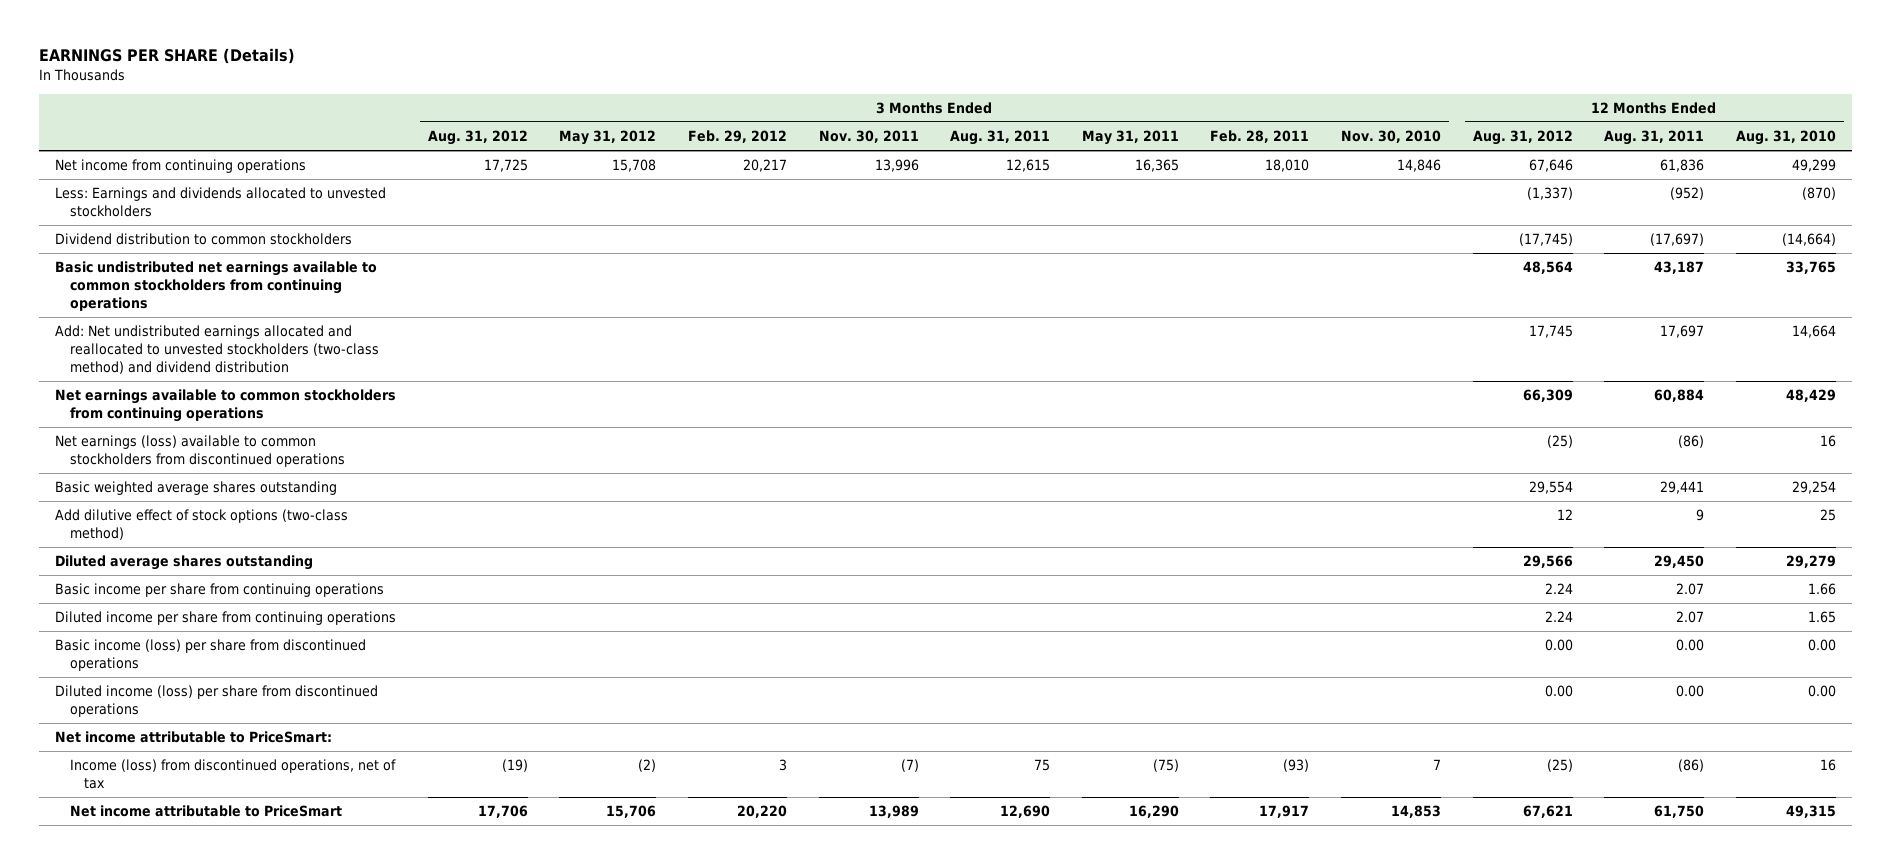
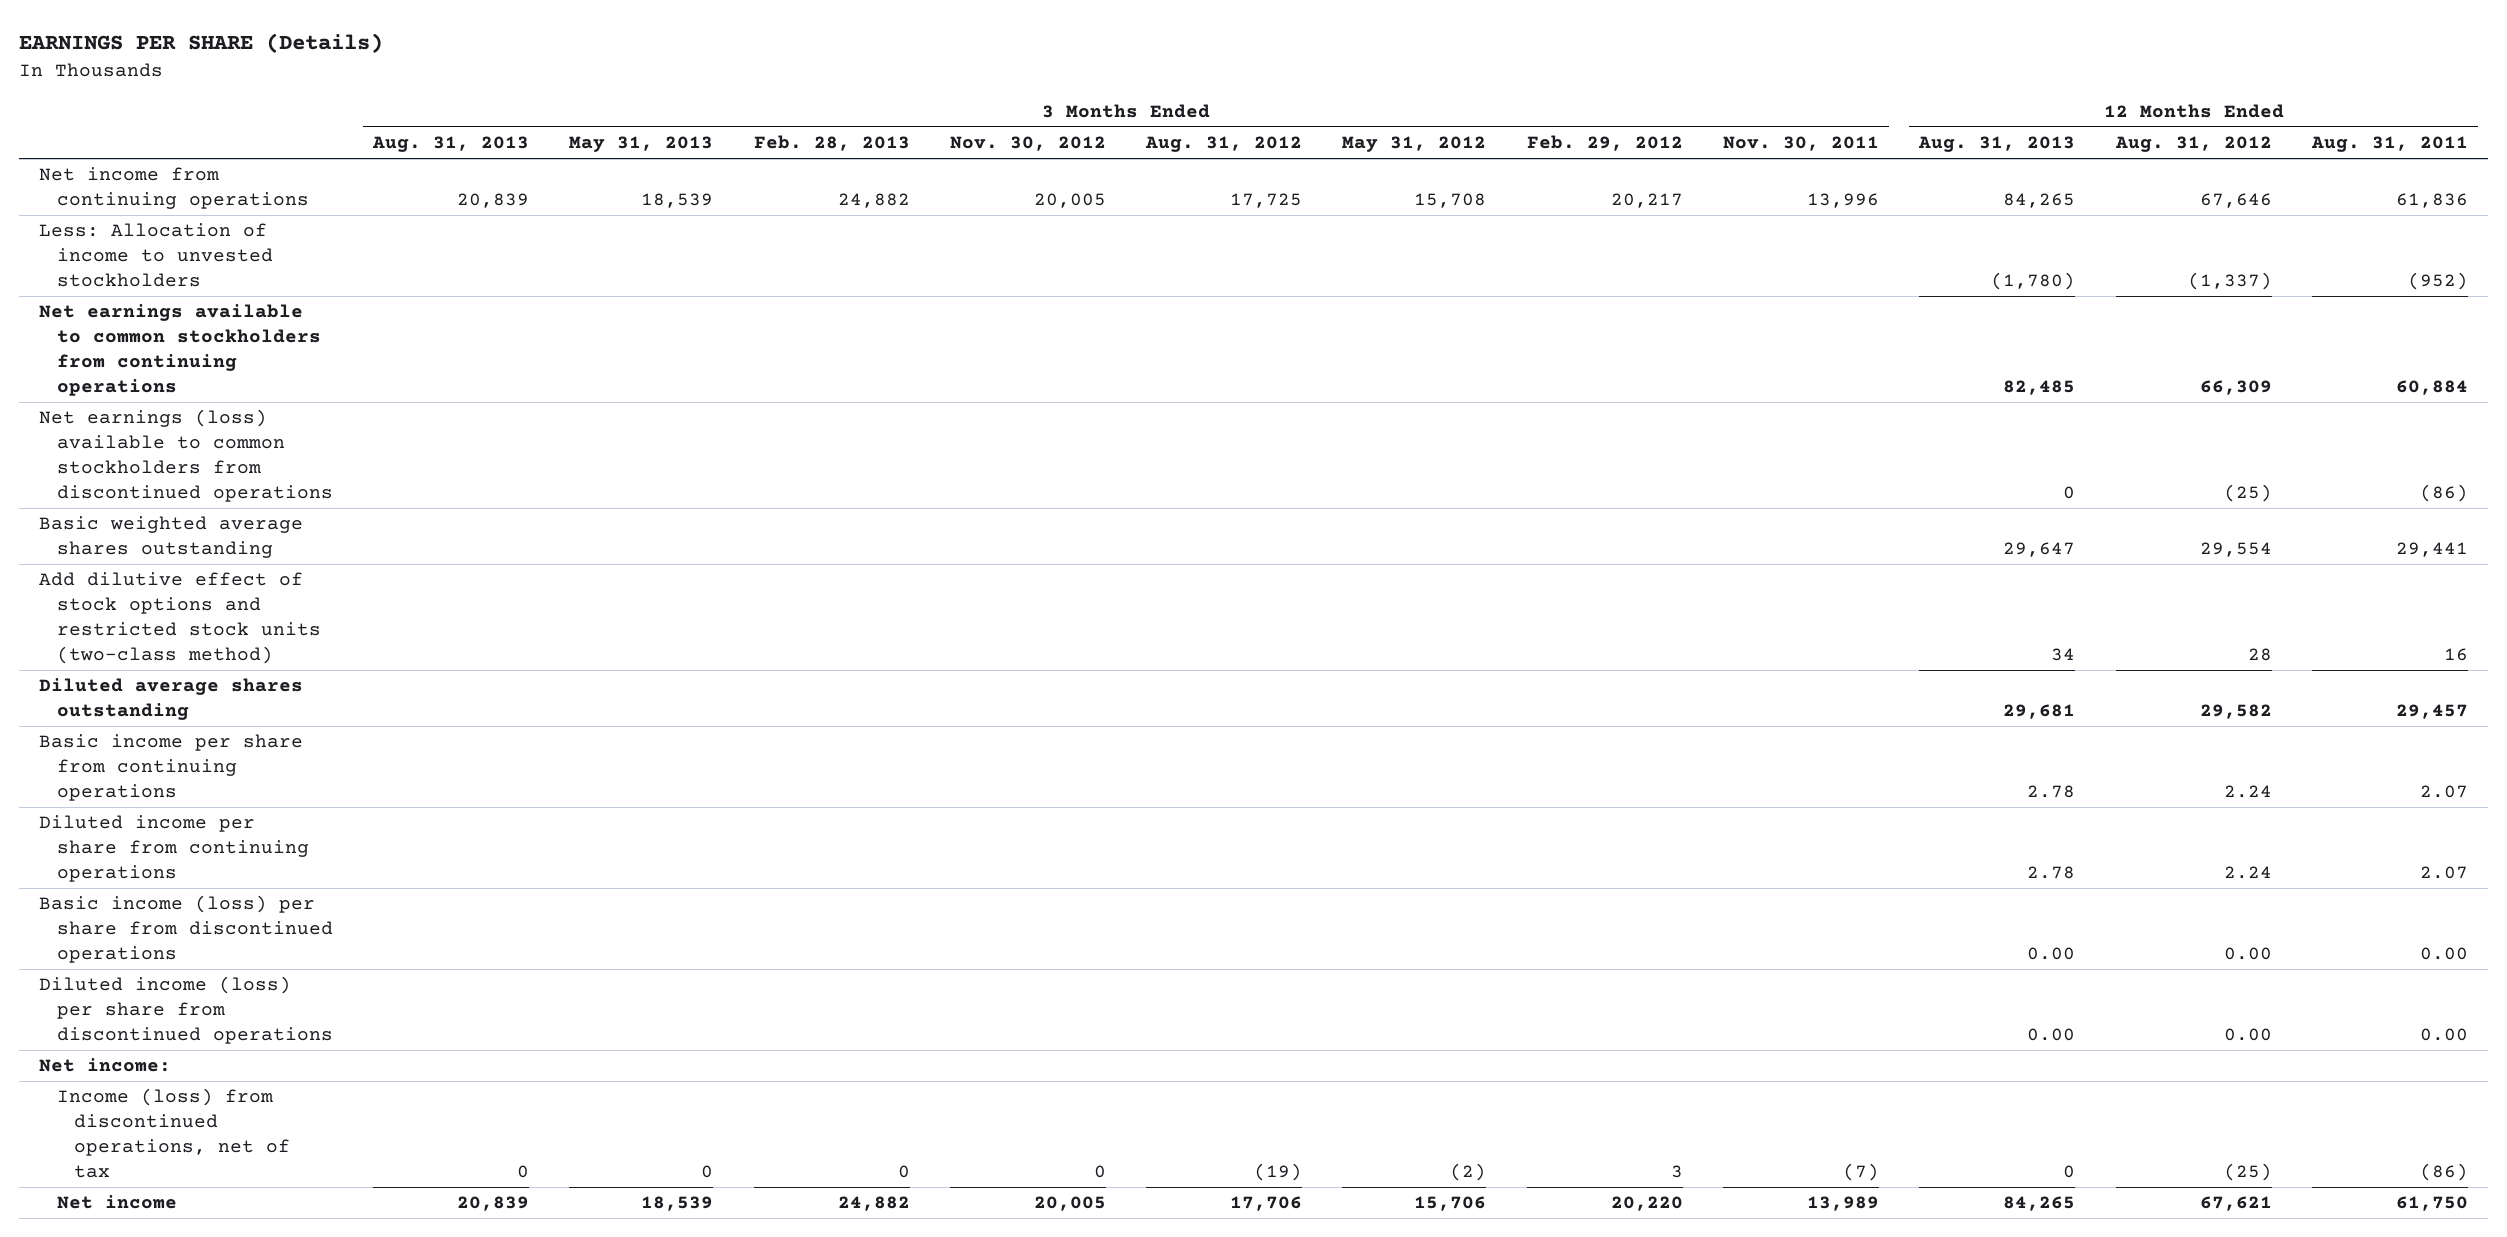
- | 3 Months Ended Aug. 31, 2012 | 3 Months Ended May 31, 2012 | 3 Months Ended Feb. 29, 2012 | 3 Months Ended Nov. 30, 2011 | 3 Months Ended Aug. 31, 2011 | 3 Months Ended May 31, 2011 | 3 Months Ended Feb. 28, 2011 | 3 Months Ended Nov. 30, 2010 | 12 Months Ended Aug. 31, 2012 | 12 Months Ended Aug. 31, 2011 | 12 Months Ended Aug. 31, 2010
+ | 3 Months Ended Aug. 31, 2013 | 3 Months Ended May 31, 2013 | 3 Months Ended Feb. 28, 2013 | 3 Months Ended Nov. 30, 2012 | 3 Months Ended Aug. 31, 2012 | 3 Months Ended May 31, 2012 | 3 Months Ended Feb. 29, 2012 | 3 Months Ended Nov. 30, 2011 | 12 Months Ended Aug. 31, 2013 | 12 Months Ended Aug. 31, 2012 | 12 Months Ended Aug. 31, 2011
- Less: Earnings and dividends allocated to unvested stockholders | | | | | | | | | (1,337) | (952) | (870)
- Dividend distribution to common stockholders | | | | | | | | | (17,745) | (17,697) | (14,664)
- Basic undistributed net earnings available to common stockholders from continuing operations | | | | | | | | | 48,564 | 43,187 | 33,765
- Add: Net undistributed earnings allocated and reallocated to unvested stockholders (two-class method) and dividend distribution | | | | | | | | | 17,745 | 17,697 | 14,664
+ Less: Allocation of income to unvested stockholders | | | | | | | | | (1,780) | (1,337) | (952)
- Add dilutive effect of stock options (two-class method) | | | | | | | | | 12 | 9 | 25
- Diluted average shares outstanding | | | | | | | | | 29,566 | 29,450 | 29,279
+ Add dilutive effect of stock options and restricted stock units (two-class method) | | | | | | | | | 34 | 28 | 16
+ Diluted average shares outstanding | | | | | | | | | 29,681 | 29,582 | 29,457
- Net income attributable to PriceSmart:
+ Net income:
- Net income attributable to PriceSmart | 17,706 | 15,706 | 20,220 | 13,989 | 12,690 | 16,290 | 17,917 | 14,853 | 67,621 | 61,750 | 49,315
+ Net income | 20,839 | 18,539 | 24,882 | 20,005 | 17,706 | 15,706 | 20,220 | 13,989 | 84,265 | 67,621 | 61,750

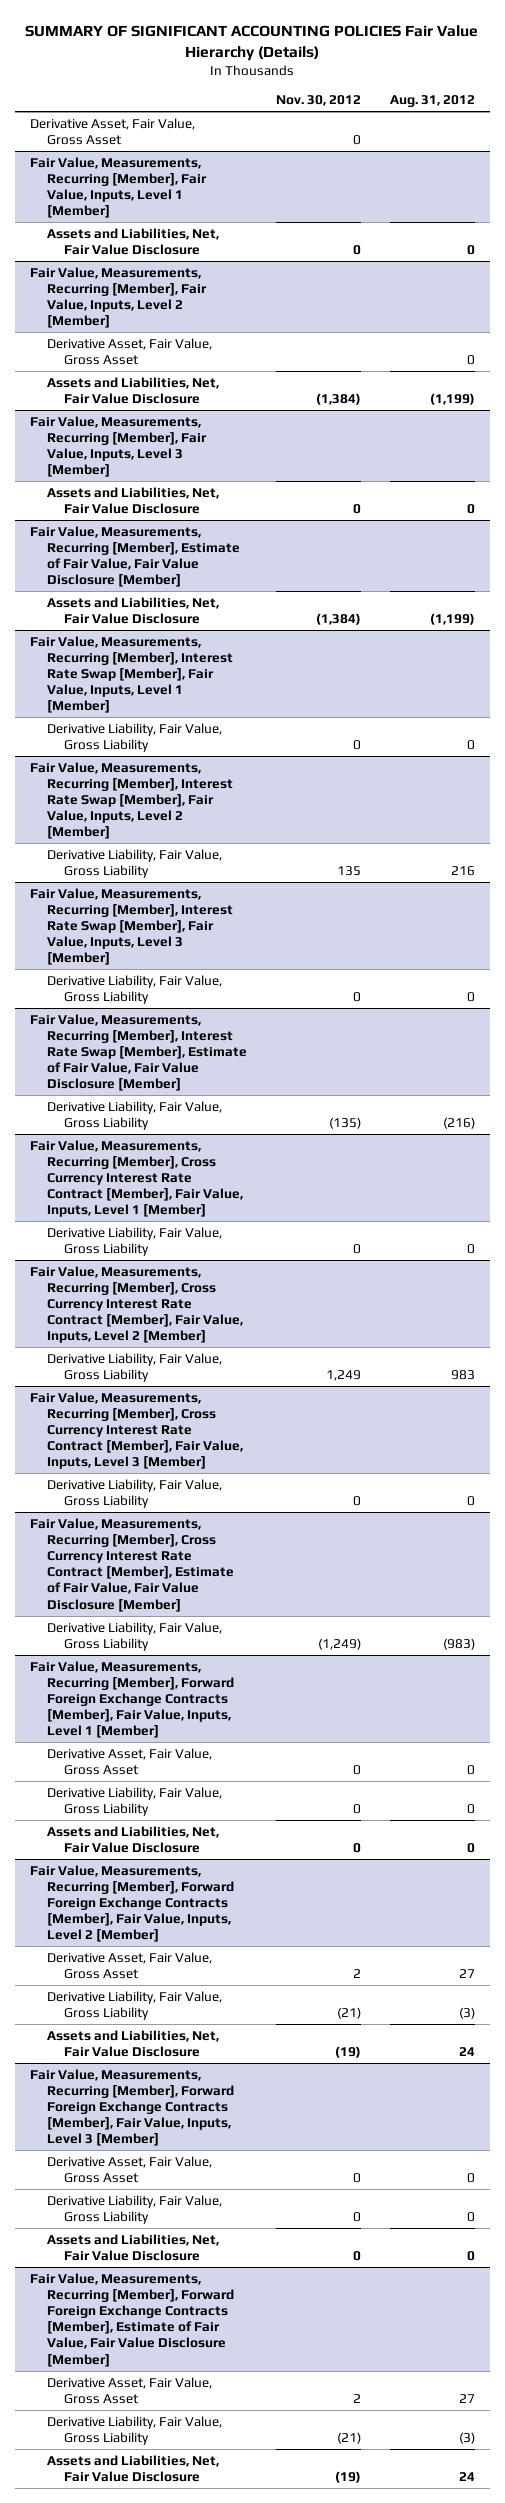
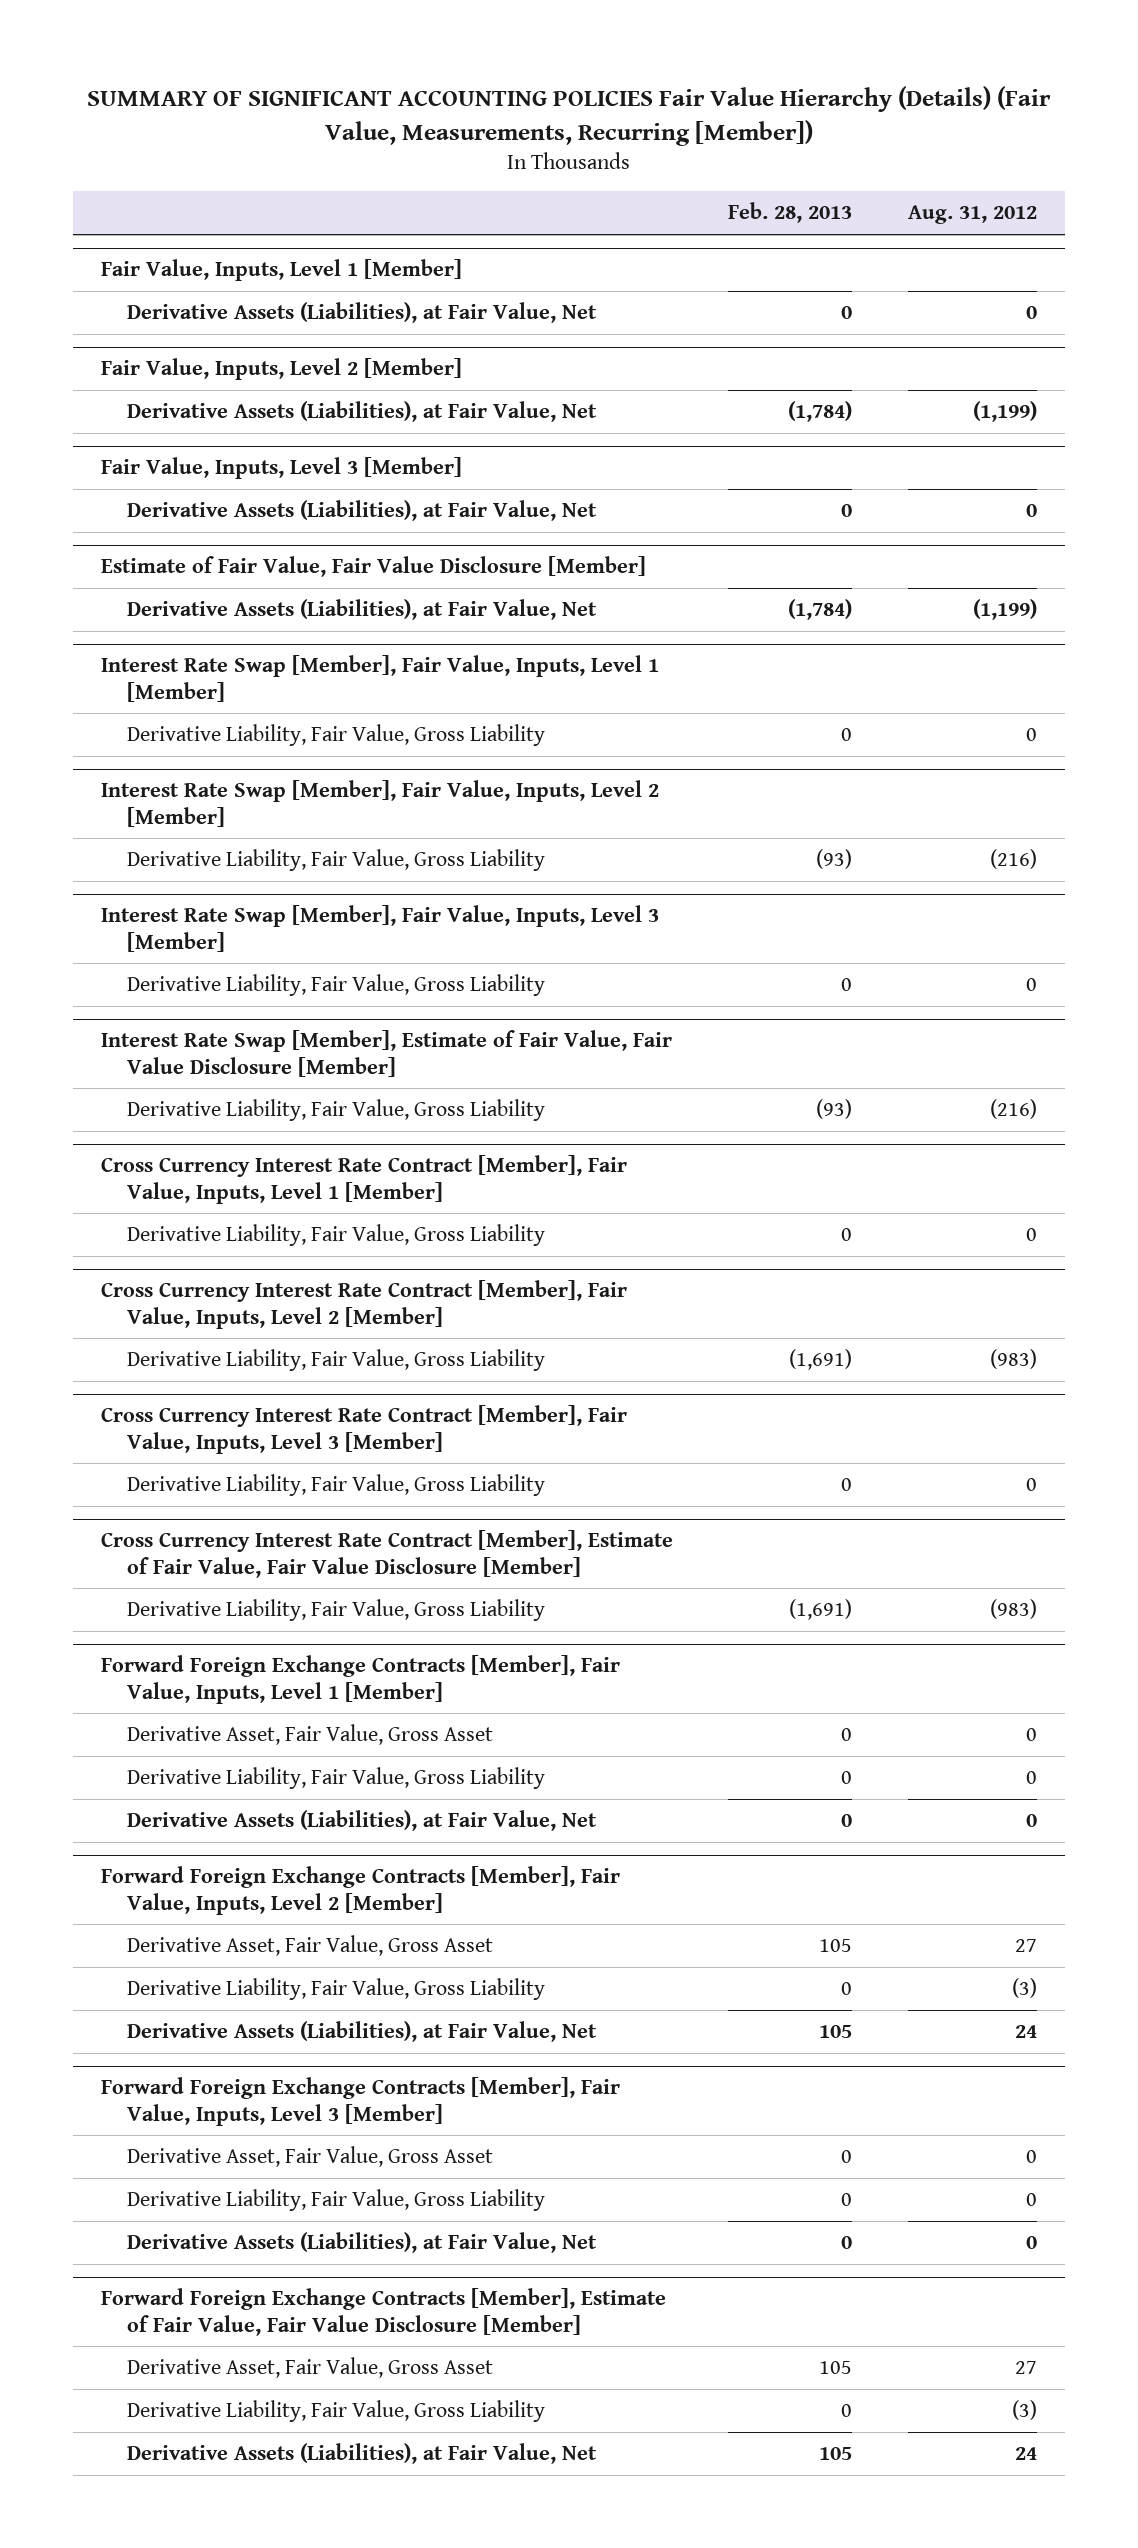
- SUMMARY OF SIGNIFICANT ACCOUNTING POLICIES Fair Value Hierarchy (Details)
+ SUMMARY OF SIGNIFICANT ACCOUNTING POLICIES Fair Value Hierarchy (Details) (Fair Value, Measurements, Recurring [Member])
- | Nov. 30, 2012 | Aug. 31, 2012
+ | Feb. 28, 2013 | Aug. 31, 2012
- Derivative Asset, Fair Value, Gross Asset | 0 |
- Fair Value, Measurements, Recurring [Member], Fair Value, Inputs, Level 1 [Member]
- Assets and Liabilities, Net, Fair Value Disclosure | 0 | 0
- Fair Value, Measurements, Recurring [Member], Fair Value, Inputs, Level 2 [Member]
- Derivative Asset, Fair Value, Gross Asset | | 0
- Assets and Liabilities, Net, Fair Value Disclosure | (1,384) | (1,199)
- Fair Value, Measurements, Recurring [Member], Fair Value, Inputs, Level 3 [Member]
- Assets and Liabilities, Net, Fair Value Disclosure | 0 | 0
- Fair Value, Measurements, Recurring [Member], Estimate of Fair Value, Fair Value Disclosure [Member]
- Assets and Liabilities, Net, Fair Value Disclosure | (1,384) | (1,199)
- Fair Value, Measurements, Recurring [Member], Interest Rate Swap [Member], Fair Value, Inputs, Level 1 [Member]
+ Fair Value, Inputs, Level 1 [Member]
+ Derivative Assets (Liabilities), at Fair Value, Net | 0 | 0
+ Fair Value, Inputs, Level 2 [Member]
+ Derivative Assets (Liabilities), at Fair Value, Net | (1,784) | (1,199)
+ Fair Value, Inputs, Level 3 [Member]
+ Derivative Assets (Liabilities), at Fair Value, Net | 0 | 0
+ Estimate of Fair Value, Fair Value Disclosure [Member]
+ Derivative Assets (Liabilities), at Fair Value, Net | (1,784) | (1,199)
+ Interest Rate Swap [Member], Fair Value, Inputs, Level 1 [Member]
- Fair Value, Measurements, Recurring [Member], Interest Rate Swap [Member], Fair Value, Inputs, Level 2 [Member]
- Derivative Liability, Fair Value, Gross Liability | 135 | 216
- Fair Value, Measurements, Recurring [Member], Interest Rate Swap [Member], Fair Value, Inputs, Level 3 [Member]
+ Interest Rate Swap [Member], Fair Value, Inputs, Level 2 [Member]
+ Derivative Liability, Fair Value, Gross Liability | (93) | (216)
+ Interest Rate Swap [Member], Fair Value, Inputs, Level 3 [Member]
- Fair Value, Measurements, Recurring [Member], Interest Rate Swap [Member], Estimate of Fair Value, Fair Value Disclosure [Member]
+ Interest Rate Swap [Member], Estimate of Fair Value, Fair Value Disclosure [Member]
- Fair Value, Measurements, Recurring [Member], Cross Currency Interest Rate Contract [Member], Fair Value, Inputs, Level 1 [Member]
+ Cross Currency Interest Rate Contract [Member], Fair Value, Inputs, Level 1 [Member]
- Fair Value, Measurements, Recurring [Member], Cross Currency Interest Rate Contract [Member], Fair Value, Inputs, Level 2 [Member]
- Derivative Liability, Fair Value, Gross Liability | 1,249 | 983
- Fair Value, Measurements, Recurring [Member], Cross Currency Interest Rate Contract [Member], Fair Value, Inputs, Level 3 [Member]
+ Cross Currency Interest Rate Contract [Member], Fair Value, Inputs, Level 2 [Member]
+ Derivative Liability, Fair Value, Gross Liability | (1,691) | (983)
+ Cross Currency Interest Rate Contract [Member], Fair Value, Inputs, Level 3 [Member]
- Fair Value, Measurements, Recurring [Member], Cross Currency Interest Rate Contract [Member], Estimate of Fair Value, Fair Value Disclosure [Member]
+ Cross Currency Interest Rate Contract [Member], Estimate of Fair Value, Fair Value Disclosure [Member]
- Fair Value, Measurements, Recurring [Member], Forward Foreign Exchange Contracts [Member], Fair Value, Inputs, Level 1 [Member]
+ Forward Foreign Exchange Contracts [Member], Fair Value, Inputs, Level 1 [Member]
- Assets and Liabilities, Net, Fair Value Disclosure | 0 | 0
- Fair Value, Measurements, Recurring [Member], Forward Foreign Exchange Contracts [Member], Fair Value, Inputs, Level 2 [Member]
+ Derivative Assets (Liabilities), at Fair Value, Net | 0 | 0
+ Forward Foreign Exchange Contracts [Member], Fair Value, Inputs, Level 2 [Member]
- Assets and Liabilities, Net, Fair Value Disclosure | (19) | 24
- Fair Value, Measurements, Recurring [Member], Forward Foreign Exchange Contracts [Member], Fair Value, Inputs, Level 3 [Member]
+ Derivative Assets (Liabilities), at Fair Value, Net | 105 | 24
+ Forward Foreign Exchange Contracts [Member], Fair Value, Inputs, Level 3 [Member]
- Assets and Liabilities, Net, Fair Value Disclosure | 0 | 0
- Fair Value, Measurements, Recurring [Member], Forward Foreign Exchange Contracts [Member], Estimate of Fair Value, Fair Value Disclosure [Member]
+ Derivative Assets (Liabilities), at Fair Value, Net | 0 | 0
+ Forward Foreign Exchange Contracts [Member], Estimate of Fair Value, Fair Value Disclosure [Member]
- Assets and Liabilities, Net, Fair Value Disclosure | (19) | 24
+ Derivative Assets (Liabilities), at Fair Value, Net | 105 | 24

